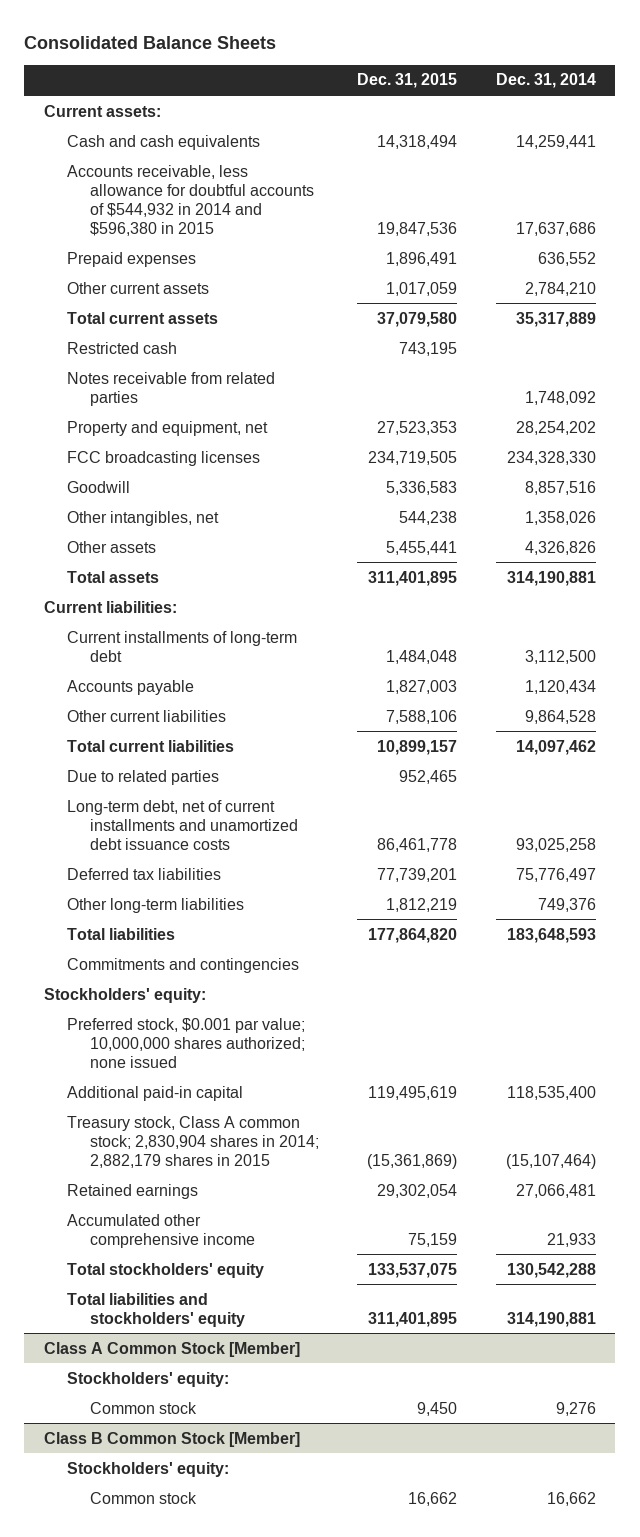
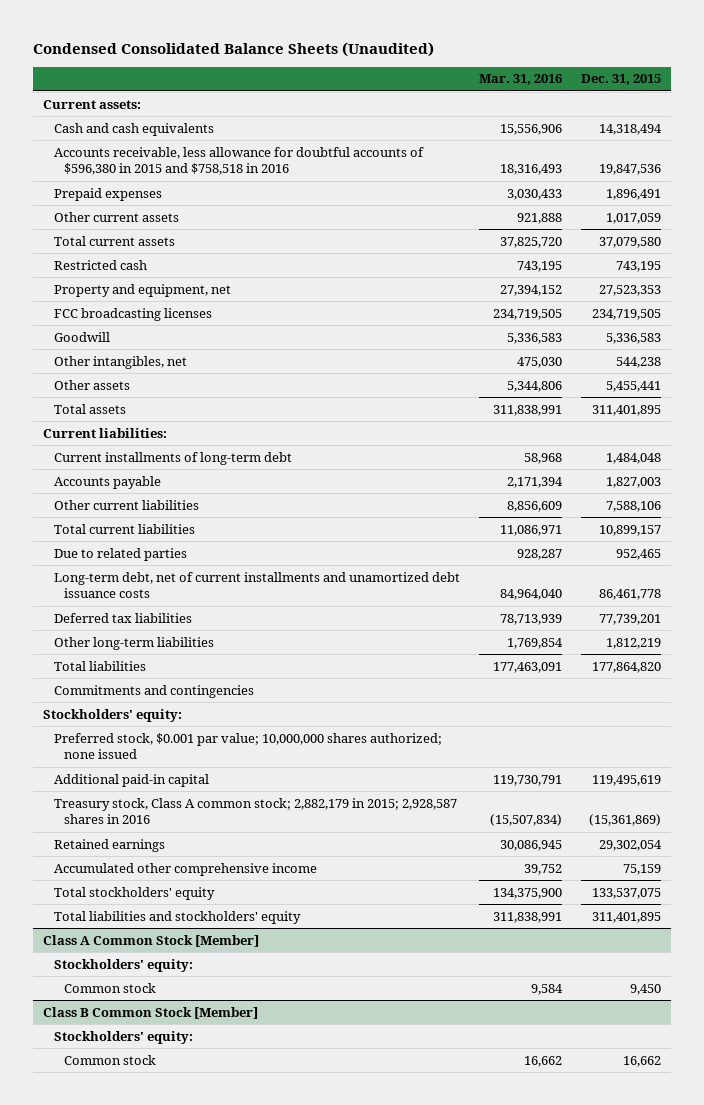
- Consolidated Balance Sheets
+ Condensed Consolidated Balance Sheets (Unaudited)
- | Dec. 31, 2015 | Dec. 31, 2014
+ | Mar. 31, 2016 | Dec. 31, 2015
- Accounts receivable, less allowance for doubtful accounts of $544,932 in 2014 and $596,380 in 2015 | 19,847,536 | 17,637,686
+ Accounts receivable, less allowance for doubtful accounts of $596,380 in 2015 and $758,518 in 2016 | 18,316,493 | 19,847,536
- Notes receivable from related parties | | 1,748,092
- Treasury stock, Class A common stock; 2,830,904 shares in 2014; 2,882,179 shares in 2015 | (15,361,869) | (15,107,464)
+ Treasury stock, Class A common stock; 2,882,179 in 2015; 2,928,587 shares in 2016 | (15,507,834) | (15,361,869)

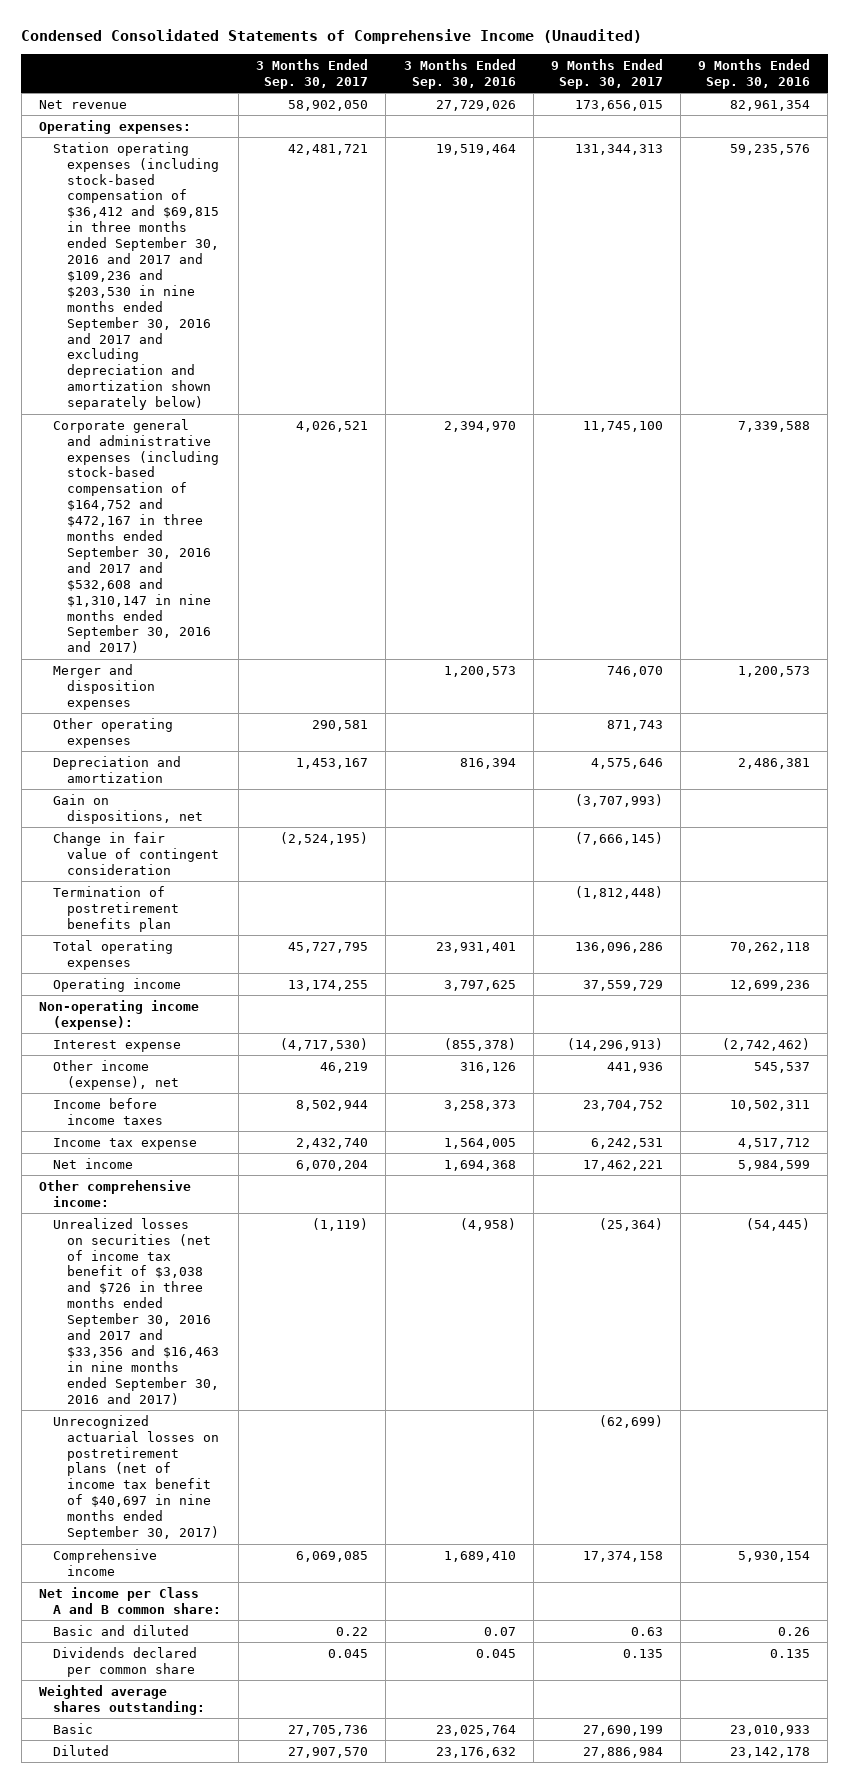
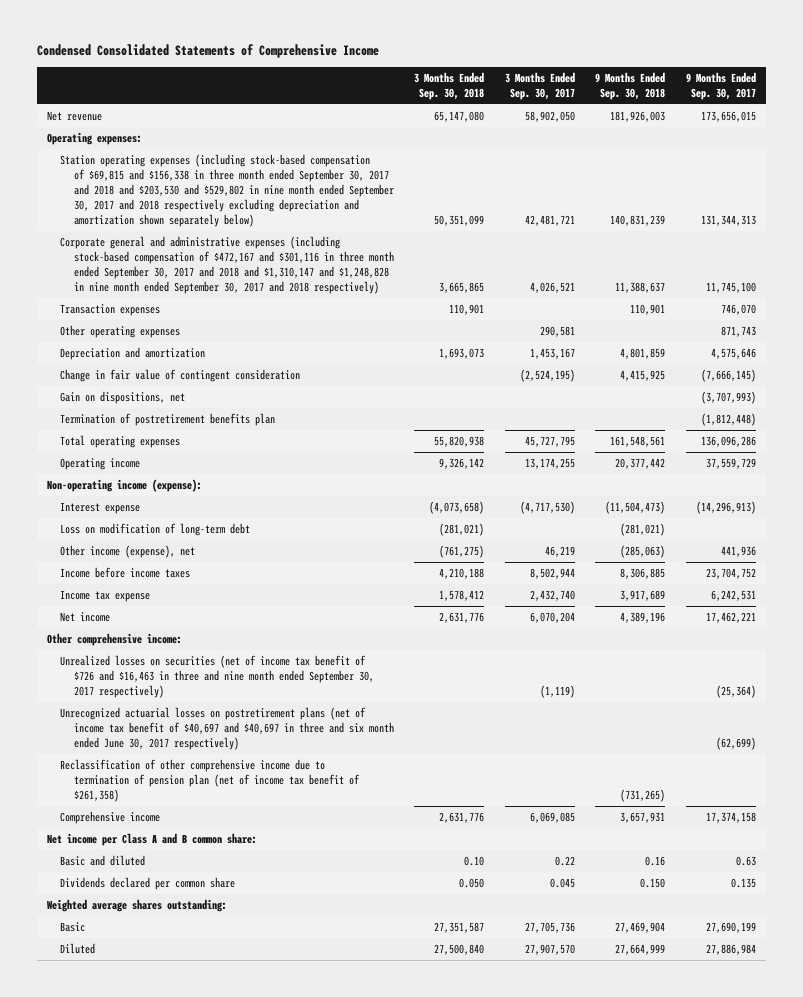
- Condensed Consolidated Statements of Comprehensive Income (Unaudited)
+ Condensed Consolidated Statements of Comprehensive Income
- | 3 Months Ended Sep. 30, 2017 | 3 Months Ended Sep. 30, 2016 | 9 Months Ended Sep. 30, 2017 | 9 Months Ended Sep. 30, 2016
+ | 3 Months Ended Sep. 30, 2018 | 3 Months Ended Sep. 30, 2017 | 9 Months Ended Sep. 30, 2018 | 9 Months Ended Sep. 30, 2017
- Station operating expenses (including stock-based compensation of $36,412 and $69,815 in three months ended September 30, 2016 and 2017 and $109,236 and $203,530 in nine months ended September 30, 2016 and 2017 and excluding depreciation and amortization shown separately below) | 42,481,721 | 19,519,464 | 131,344,313 | 59,235,576
- Corporate general and administrative expenses (including stock-based compensation of $164,752 and $472,167 in three months ended September 30, 2016 and 2017 and $532,608 and $1,310,147 in nine months ended September 30, 2016 and 2017) | 4,026,521 | 2,394,970 | 11,745,100 | 7,339,588
- Merger and disposition expenses | | 1,200,573 | 746,070 | 1,200,573
+ Station operating expenses (including stock-based compensation of $69,815 and $156,338 in three month ended September 30, 2017 and 2018 and $203,530 and $529,802 in nine month ended September 30, 2017 and 2018 respectively excluding depreciation and amortization shown separately below) | 50,351,099 | 42,481,721 | 140,831,239 | 131,344,313
+ Corporate general and administrative expenses (including stock-based compensation of $472,167 and $301,116 in three month ended September 30, 2017 and 2018 and $1,310,147 and $1,248,828 in nine month ended September 30, 2017 and 2018 respectively) | 3,665,865 | 4,026,521 | 11,388,637 | 11,745,100
+ Transaction expenses | 110,901 | | 110,901 | 746,070
moved down: Gain on dispositions, net | | | | (3,707,993)
+ Loss on modification of long-term debt | (281,021) | | (281,021) |
- Unrealized losses on securities (net of income tax benefit of $3,038 and $726 in three months ended September 30, 2016 and 2017 and $33,356 and $16,463 in nine months ended September 30, 2016 and 2017) | (1,119) | (4,958) | (25,364) | (54,445)
- Unrecognized actuarial losses on postretirement plans (net of income tax benefit of $40,697 in nine months ended September 30, 2017) | | | (62,699) |
+ Unrealized losses on securities (net of income tax benefit of $726 and $16,463 in three and nine month ended September 30, 2017 respectively) | | (1,119) | | (25,364)
+ Unrecognized actuarial losses on postretirement plans (net of income tax benefit of $40,697 and $40,697 in three and six month ended June 30, 2017 respectively) | | | | (62,699)
+ Reclassification of other comprehensive income due to termination of pension plan (net of income tax benefit of $261,358) | | | (731,265) |

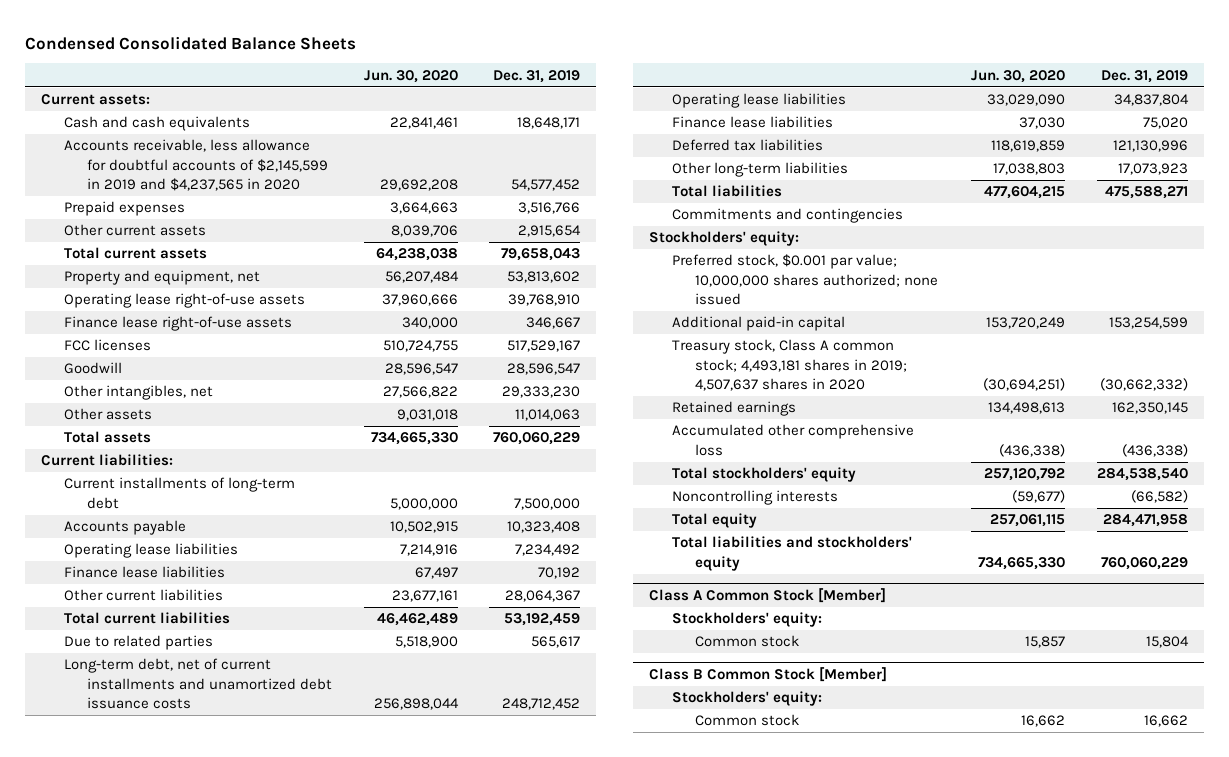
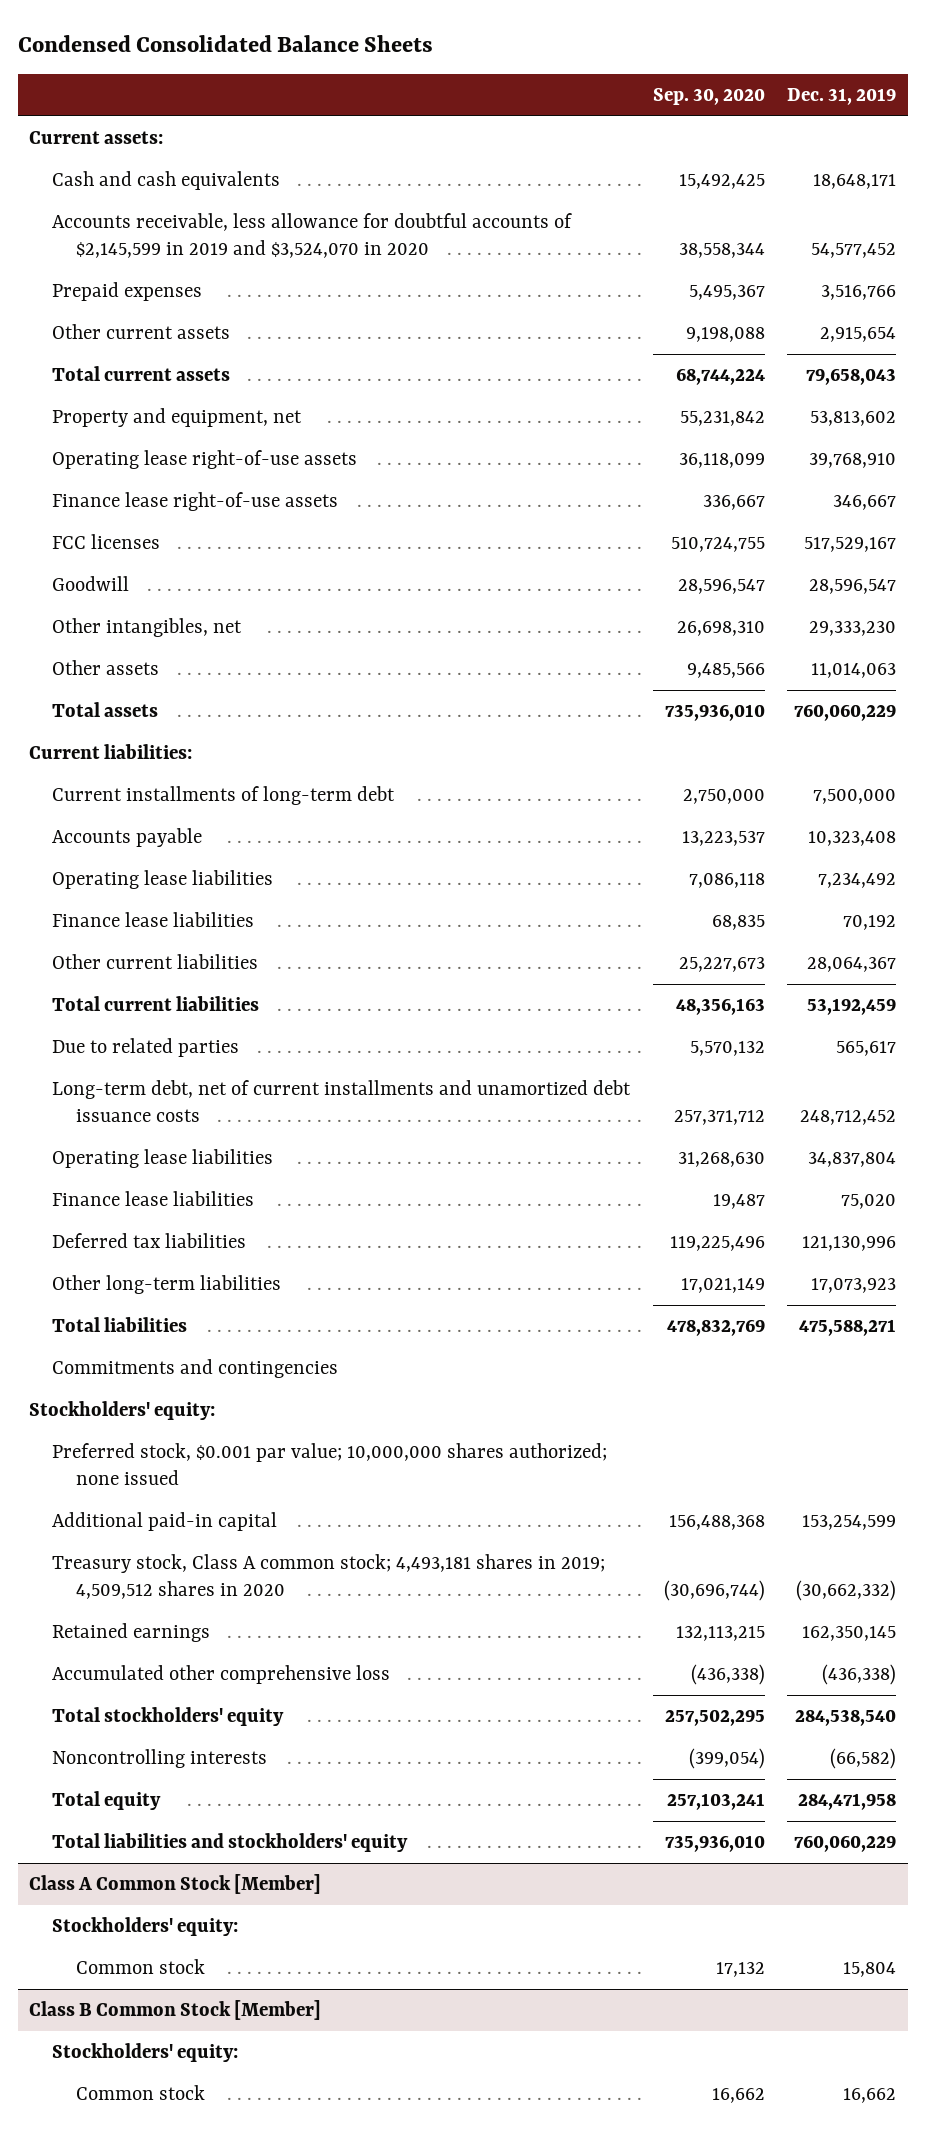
- | Jun. 30, 2020 | Dec. 31, 2019
+ | Sep. 30, 2020 | Dec. 31, 2019
- Accounts receivable, less allowance for doubtful accounts of $2,145,599 in 2019 and $4,237,565 in 2020 | 29,692,208 | 54,577,452
+ Accounts receivable, less allowance for doubtful accounts of $2,145,599 in 2019 and $3,524,070 in 2020 | 38,558,344 | 54,577,452
- Treasury stock, Class A common stock; 4,493,181 shares in 2019; 4,507,637 shares in 2020 | (30,694,251) | (30,662,332)
+ Treasury stock, Class A common stock; 4,493,181 shares in 2019; 4,509,512 shares in 2020 | (30,696,744) | (30,662,332)

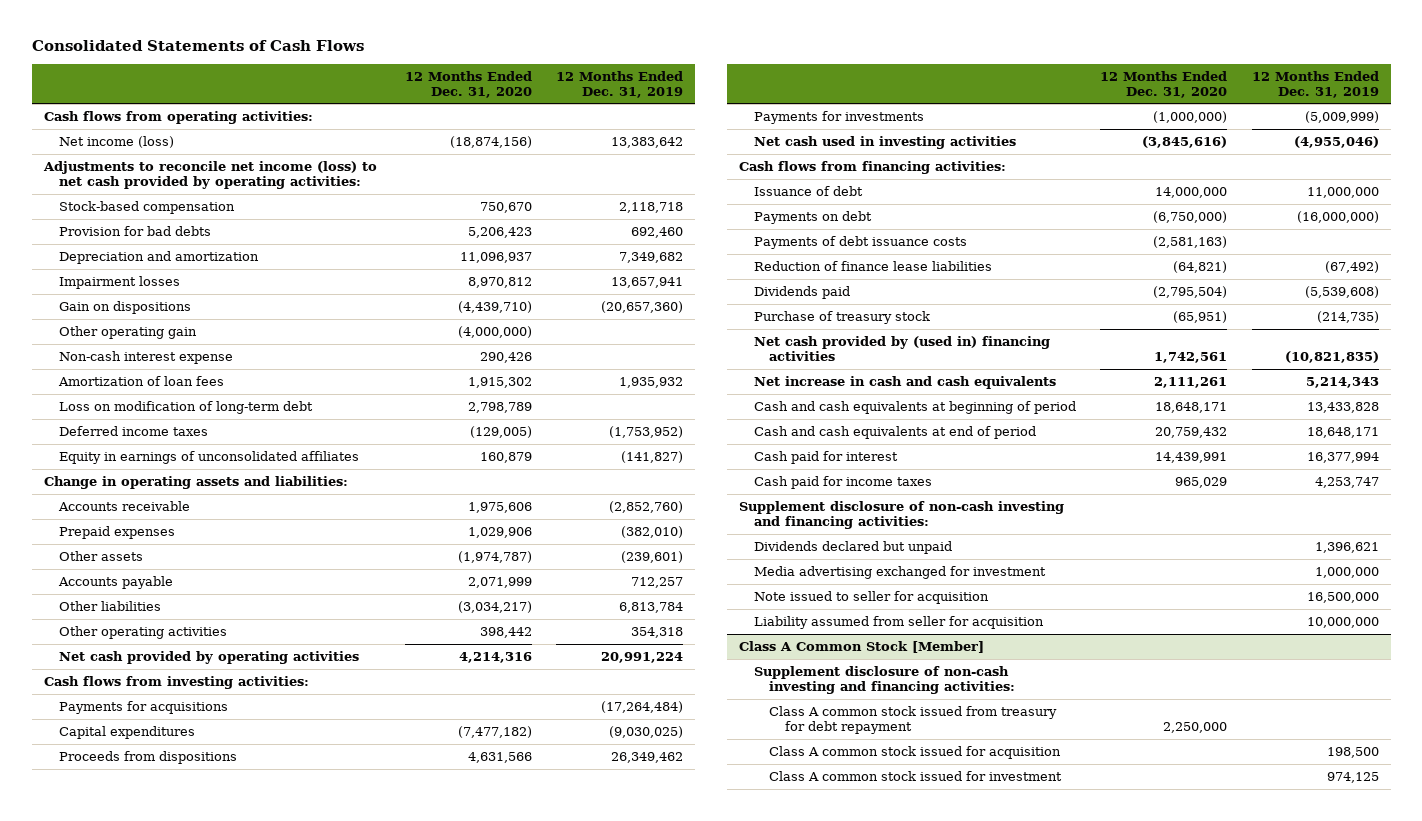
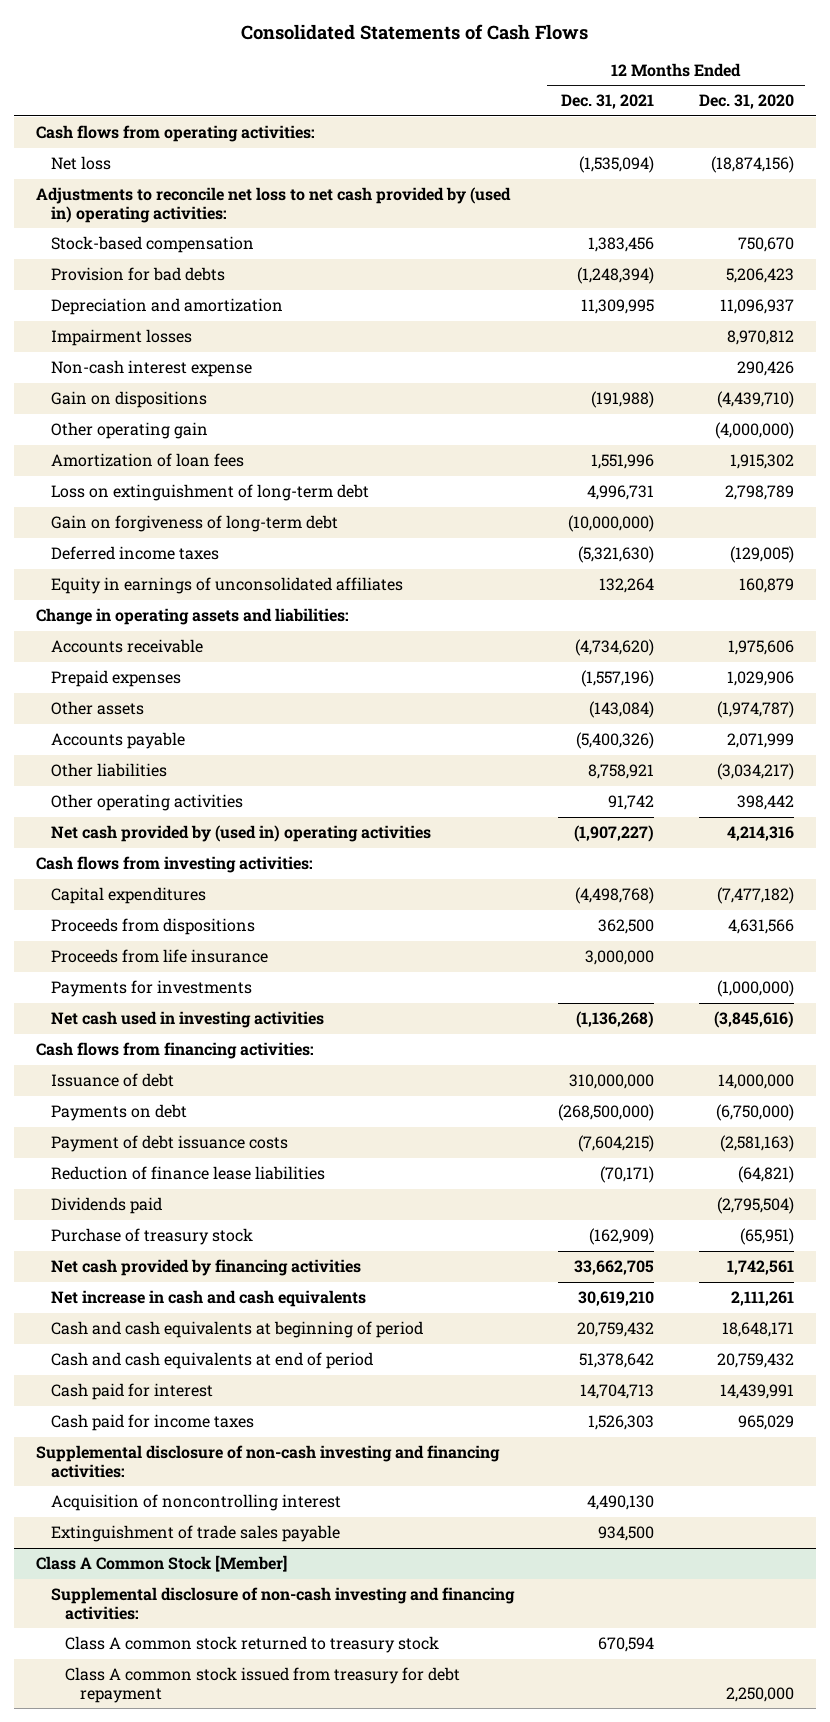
- | 12 Months Ended Dec. 31, 2020 | 12 Months Ended Dec. 31, 2019
+ | 12 Months Ended Dec. 31, 2021 | 12 Months Ended Dec. 31, 2020
- Net income (loss) | (18,874,156) | 13,383,642
- Adjustments to reconcile net income (loss) to net cash provided by operating activities:
+ Net loss | (1,535,094) | (18,874,156)
+ Adjustments to reconcile net loss to net cash provided by (used in) operating activities:
moved up: Non-cash interest expense | | 290,426
- Loss on modification of long-term debt | 2,798,789 |
+ Loss on extinguishment of long-term debt | 4,996,731 | 2,798,789
+ Gain on forgiveness of long-term debt | (10,000,000) |
- Net cash provided by operating activities | 4,214,316 | 20,991,224
+ Net cash provided by (used in) operating activities | (1,907,227) | 4,214,316
- Payments for acquisitions | | (17,264,484)
+ Proceeds from life insurance | 3,000,000 |
- Payments of debt issuance costs | (2,581,163) |
+ Payment of debt issuance costs | (7,604,215) | (2,581,163)
- Net cash provided by (used in) financing activities | 1,742,561 | (10,821,835)
+ Net cash provided by financing activities | 33,662,705 | 1,742,561
- Supplement disclosure of non-cash investing and financing activities:
- Dividends declared but unpaid | | 1,396,621
- Media advertising exchanged for investment | | 1,000,000
- Note issued to seller for acquisition | | 16,500,000
- Liability assumed from seller for acquisition | | 10,000,000
+ Supplemental disclosure of non-cash investing and financing activities:
+ Acquisition of noncontrolling interest | 4,490,130 |
+ Extinguishment of trade sales payable | 934,500 |
@ Class A Common Stock [Member]
- Supplement disclosure of non-cash investing and financing activities:
+ Supplemental disclosure of non-cash investing and financing activities:
+ Class A common stock returned to treasury stock | 670,594 |
- Class A common stock issued for acquisition | | 198,500
- Class A common stock issued for investment | | 974,125

